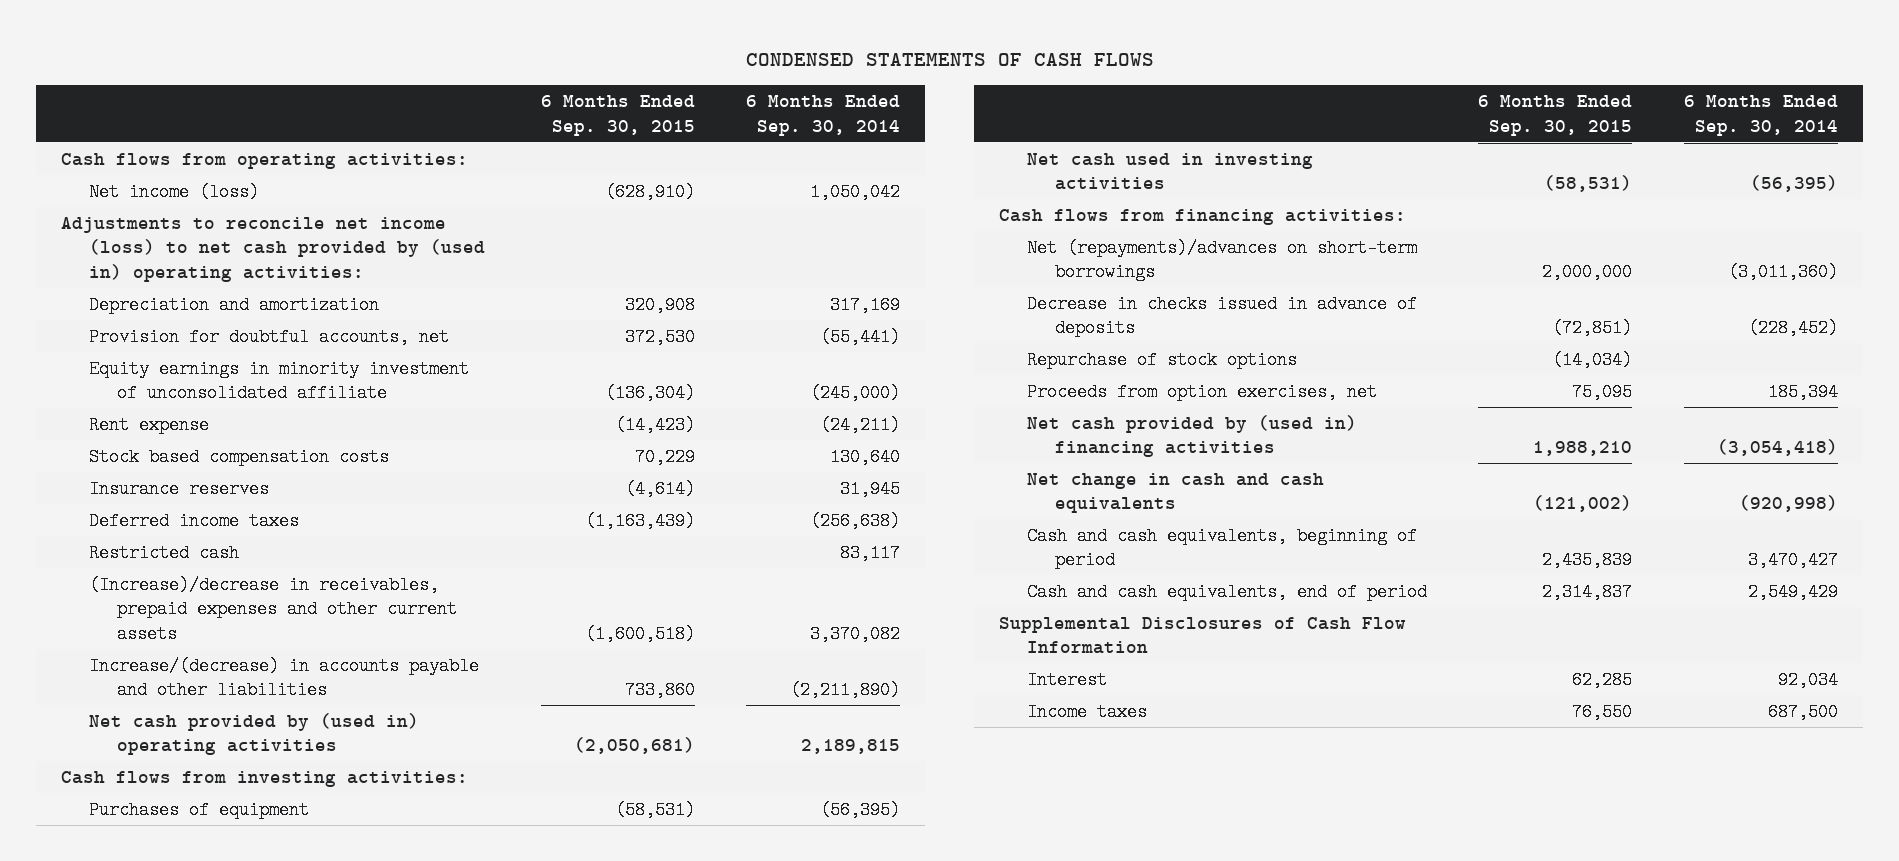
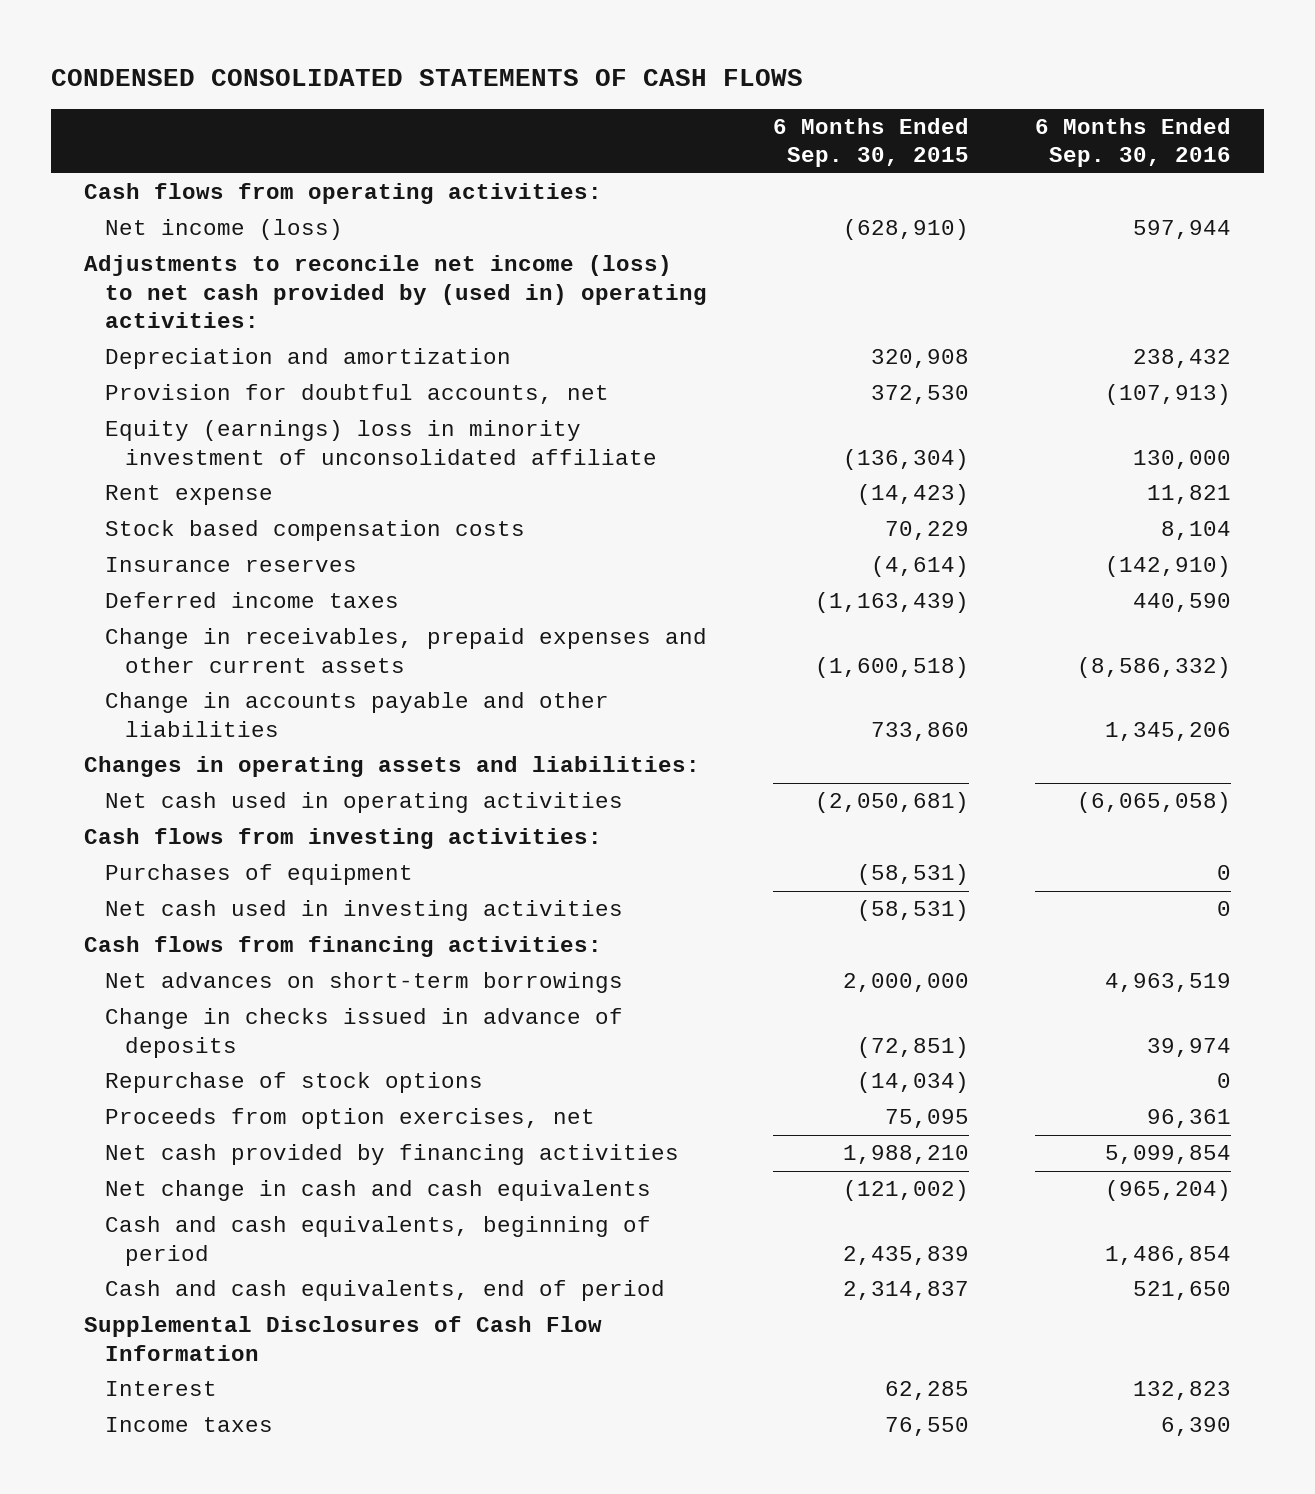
- CONDENSED STATEMENTS OF CASH FLOWS
+ CONDENSED CONSOLIDATED STATEMENTS OF CASH FLOWS
- | 6 Months Ended Sep. 30, 2015 | 6 Months Ended Sep. 30, 2014
+ | 6 Months Ended Sep. 30, 2015 | 6 Months Ended Sep. 30, 2016
- Equity earnings in minority investment of unconsolidated affiliate | (136,304) | (245,000)
+ Equity (earnings) loss in minority investment of unconsolidated affiliate | (136,304) | 130,000
- Restricted cash | | 83,117
- (Increase)/decrease in receivables, prepaid expenses and other current assets | (1,600,518) | 3,370,082
- Increase/(decrease) in accounts payable and other liabilities | 733,860 | (2,211,890)
- Net cash provided by (used in) operating activities | (2,050,681) | 2,189,815
+ Change in receivables, prepaid expenses and other current assets | (1,600,518) | (8,586,332)
+ Change in accounts payable and other liabilities | 733,860 | 1,345,206
+ Changes in operating assets and liabilities:
+ Net cash used in operating activities | (2,050,681) | (6,065,058)
- Net (repayments)/advances on short-term borrowings | 2,000,000 | (3,011,360)
- Decrease in checks issued in advance of deposits | (72,851) | (228,452)
+ Net advances on short-term borrowings | 2,000,000 | 4,963,519
+ Change in checks issued in advance of deposits | (72,851) | 39,974
- Net cash provided by (used in) financing activities | 1,988,210 | (3,054,418)
+ Net cash provided by financing activities | 1,988,210 | 5,099,854

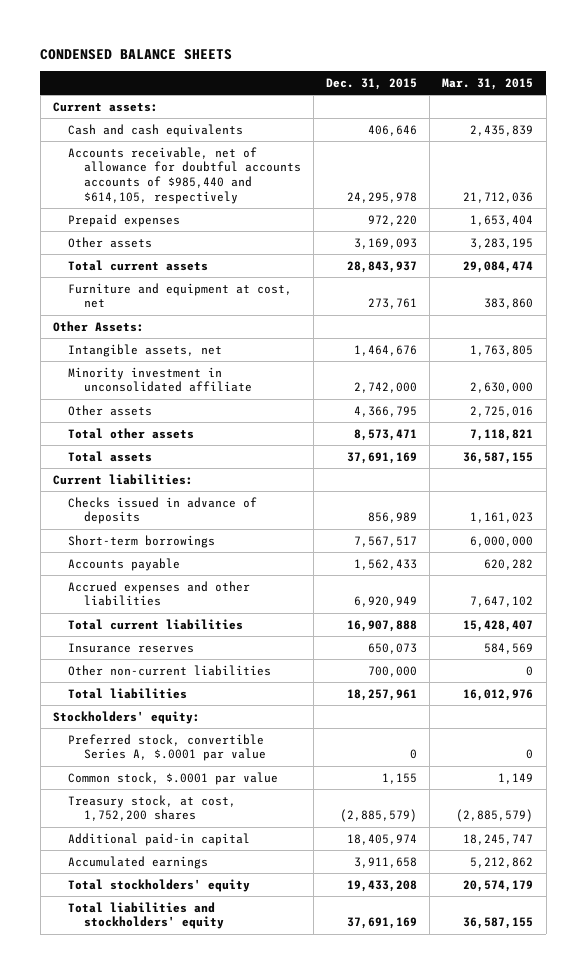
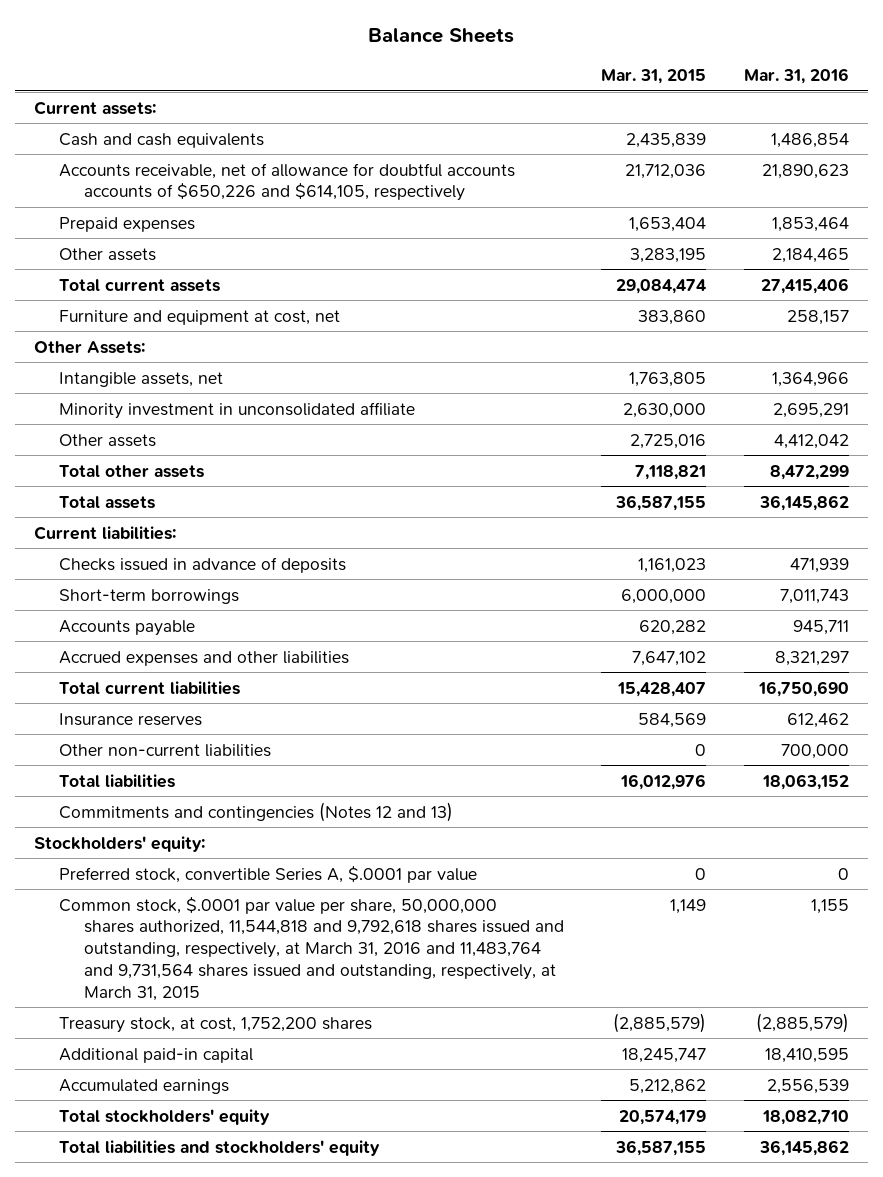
- CONDENSED BALANCE SHEETS
+ Balance Sheets
- | Dec. 31, 2015 | Mar. 31, 2015
+ | Mar. 31, 2015 | Mar. 31, 2016
- Accounts receivable, net of allowance for doubtful accounts accounts of $985,440 and $614,105, respectively | 24,295,978 | 21,712,036
+ Accounts receivable, net of allowance for doubtful accounts accounts of $650,226 and $614,105, respectively | 21,712,036 | 21,890,623
+ Commitments and contingencies (Notes 12 and 13)
- Common stock, $.0001 par value | 1,155 | 1,149
+ Common stock, $.0001 par value per share, 50,000,000 shares authorized, 11,544,818 and 9,792,618 shares issued and outstanding, respectively, at March 31, 2016 and 11,483,764 and 9,731,564 shares issued and outstanding, respectively, at March 31, 2015 | 1,149 | 1,155

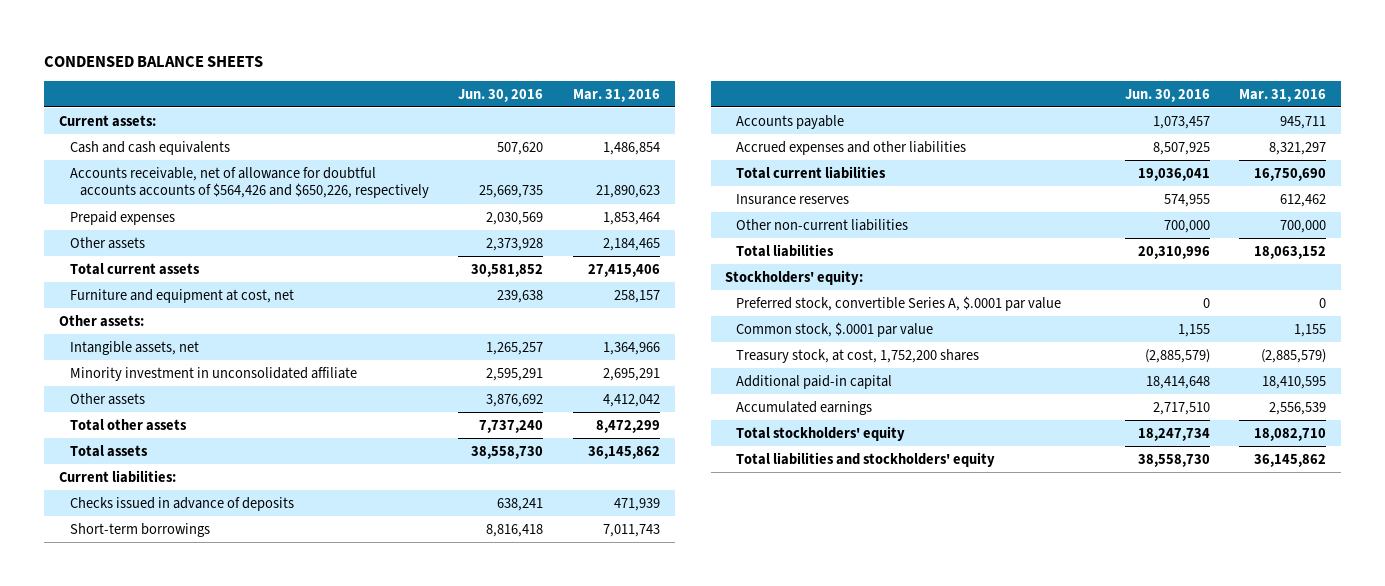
- Balance Sheets
+ CONDENSED BALANCE SHEETS
- | Mar. 31, 2015 | Mar. 31, 2016
+ | Jun. 30, 2016 | Mar. 31, 2016
- Accounts receivable, net of allowance for doubtful accounts accounts of $650,226 and $614,105, respectively | 21,712,036 | 21,890,623
+ Accounts receivable, net of allowance for doubtful accounts accounts of $564,426 and $650,226, respectively | 25,669,735 | 21,890,623
- Other Assets:
+ Other assets:
- Commitments and contingencies (Notes 12 and 13)
- Common stock, $.0001 par value per share, 50,000,000 shares authorized, 11,544,818 and 9,792,618 shares issued and outstanding, respectively, at March 31, 2016 and 11,483,764 and 9,731,564 shares issued and outstanding, respectively, at March 31, 2015 | 1,149 | 1,155
+ Common stock, $.0001 par value | 1,155 | 1,155

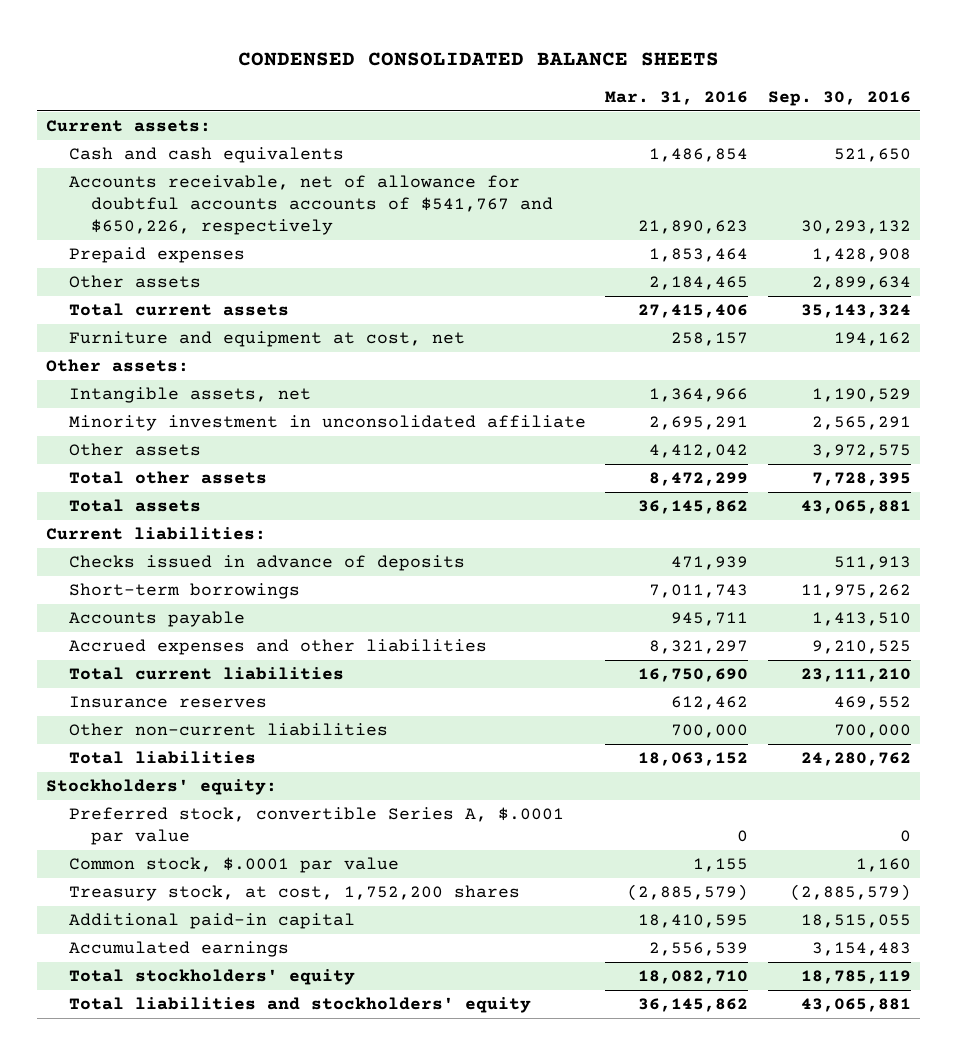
- CONDENSED BALANCE SHEETS
+ CONDENSED CONSOLIDATED BALANCE SHEETS
- | Jun. 30, 2016 | Mar. 31, 2016
+ | Mar. 31, 2016 | Sep. 30, 2016
- Accounts receivable, net of allowance for doubtful accounts accounts of $564,426 and $650,226, respectively | 25,669,735 | 21,890,623
+ Accounts receivable, net of allowance for doubtful accounts accounts of $541,767 and $650,226, respectively | 21,890,623 | 30,293,132

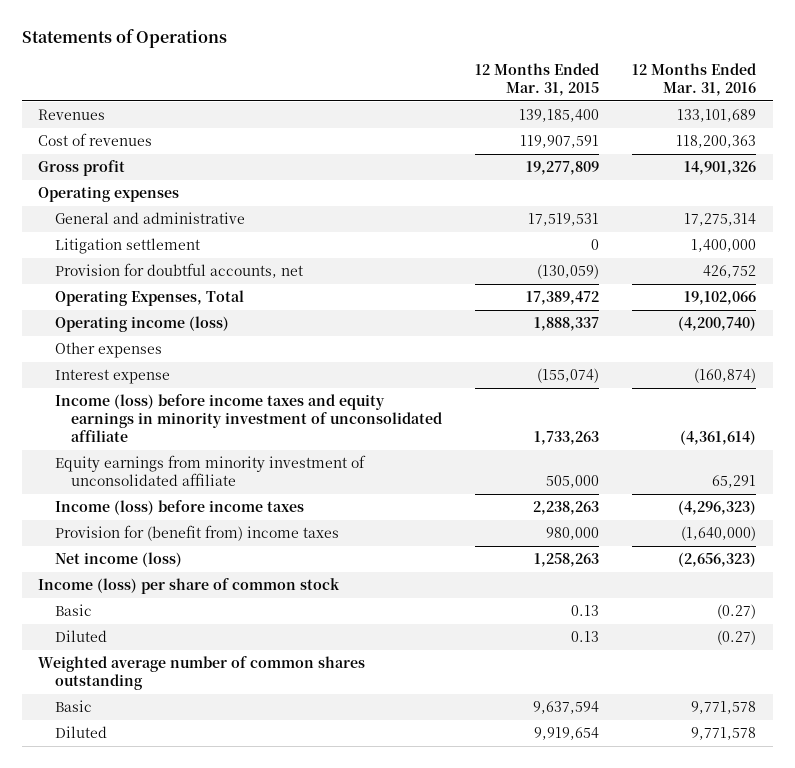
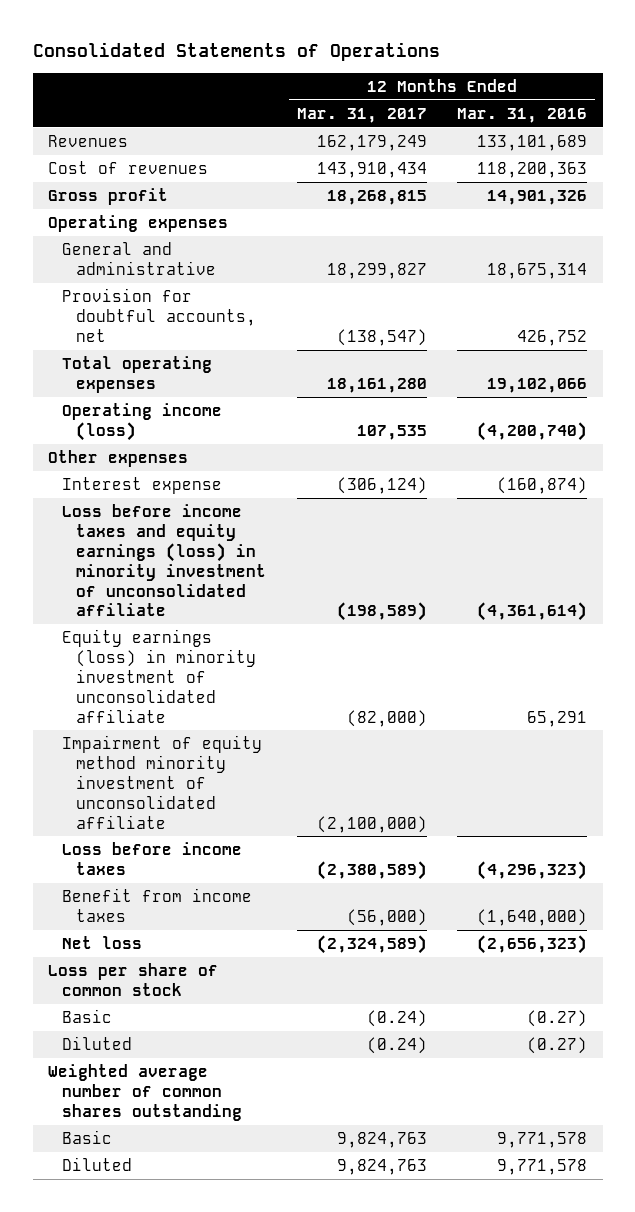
- Statements of Operations
+ Consolidated Statements of Operations
- | 12 Months Ended Mar. 31, 2015 | 12 Months Ended Mar. 31, 2016
+ | 12 Months Ended Mar. 31, 2017 | 12 Months Ended Mar. 31, 2016
- General and administrative | 17,519,531 | 17,275,314
- Litigation settlement | 0 | 1,400,000
+ General and administrative | 18,299,827 | 18,675,314
- Operating Expenses, Total | 17,389,472 | 19,102,066
+ Total operating expenses | 18,161,280 | 19,102,066
- Income (loss) before income taxes and equity earnings in minority investment of unconsolidated affiliate | 1,733,263 | (4,361,614)
- Equity earnings from minority investment of unconsolidated affiliate | 505,000 | 65,291
- Income (loss) before income taxes | 2,238,263 | (4,296,323)
- Provision for (benefit from) income taxes | 980,000 | (1,640,000)
- Net income (loss) | 1,258,263 | (2,656,323)
- Income (loss) per share of common stock
+ Loss before income taxes and equity earnings (loss) in minority investment of unconsolidated affiliate | (198,589) | (4,361,614)
+ Equity earnings (loss) in minority investment of unconsolidated affiliate | (82,000) | 65,291
+ Impairment of equity method minority investment of unconsolidated affiliate | (2,100,000) |
+ Loss before income taxes | (2,380,589) | (4,296,323)
+ Benefit from income taxes | (56,000) | (1,640,000)
+ Net loss | (2,324,589) | (2,656,323)
+ Loss per share of common stock

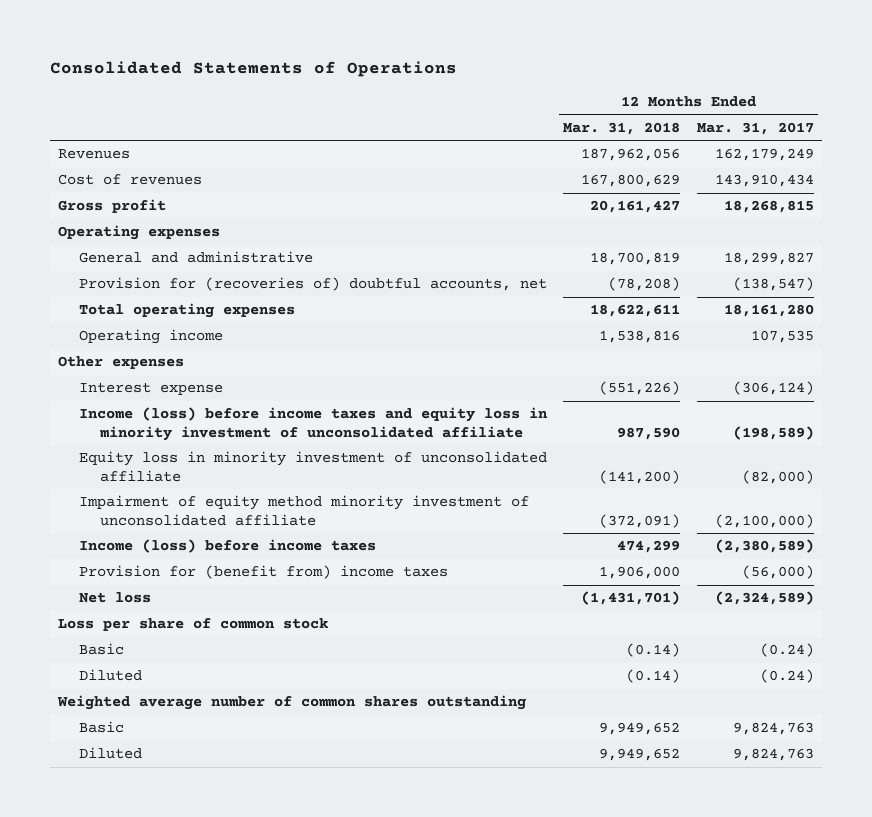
- | 12 Months Ended Mar. 31, 2017 | 12 Months Ended Mar. 31, 2016
+ | 12 Months Ended Mar. 31, 2018 | 12 Months Ended Mar. 31, 2017
- Provision for doubtful accounts, net | (138,547) | 426,752
+ Provision for (recoveries of) doubtful accounts, net | (78,208) | (138,547)
- Operating income (loss) | 107,535 | (4,200,740)
+ Operating income | 1,538,816 | 107,535
- Loss before income taxes and equity earnings (loss) in minority investment of unconsolidated affiliate | (198,589) | (4,361,614)
- Equity earnings (loss) in minority investment of unconsolidated affiliate | (82,000) | 65,291
+ Income (loss) before income taxes and equity loss in minority investment of unconsolidated affiliate | 987,590 | (198,589)
+ Equity loss in minority investment of unconsolidated affiliate | (141,200) | (82,000)
- Loss before income taxes | (2,380,589) | (4,296,323)
- Benefit from income taxes | (56,000) | (1,640,000)
+ Income (loss) before income taxes | 474,299 | (2,380,589)
+ Provision for (benefit from) income taxes | 1,906,000 | (56,000)

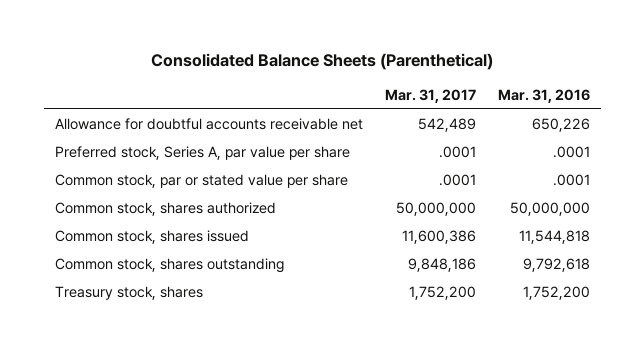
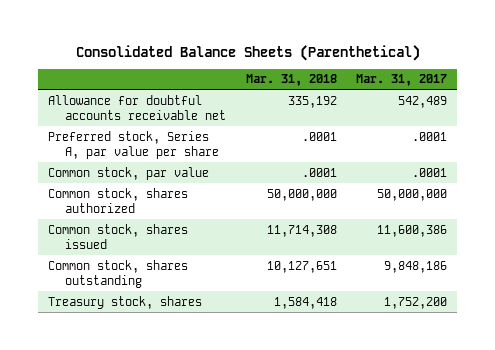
- | Mar. 31, 2017 | Mar. 31, 2016
+ | Mar. 31, 2018 | Mar. 31, 2017
- Common stock, par or stated value per share | .0001 | .0001
+ Common stock, par value | .0001 | .0001

